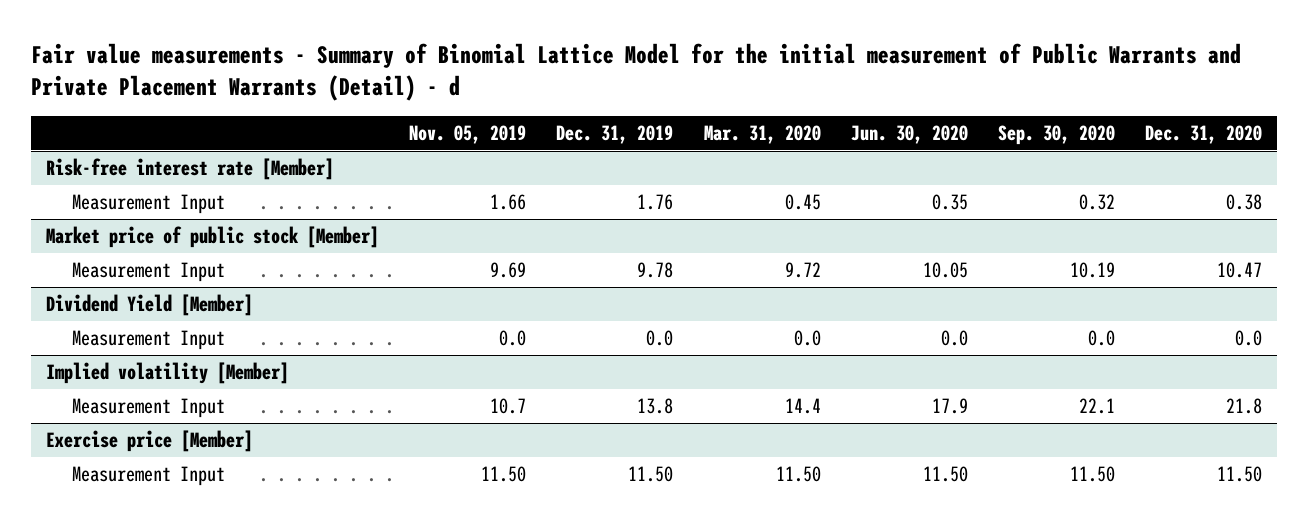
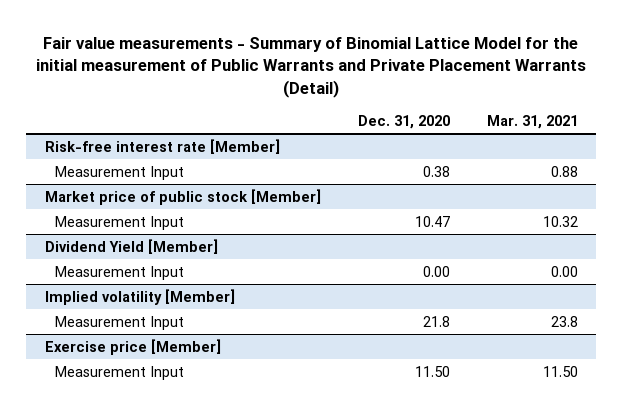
- Fair value measurements - Summary of Binomial Lattice Model for the initial measurement of Public Warrants and Private Placement Warrants (Detail) - d
+ Fair value measurements - Summary of Binomial Lattice Model for the initial measurement of Public Warrants and Private Placement Warrants (Detail)
- | Nov. 05, 2019 | Dec. 31, 2019 | Mar. 31, 2020 | Jun. 30, 2020 | Sep. 30, 2020 | Dec. 31, 2020
+ | Dec. 31, 2020 | Mar. 31, 2021
@ Dividend Yield [Member]
- Measurement Input | 0.0 | 0.0 | 0.0 | 0.0 | 0.0 | 0.0
+ Measurement Input | 0.00 | 0.00

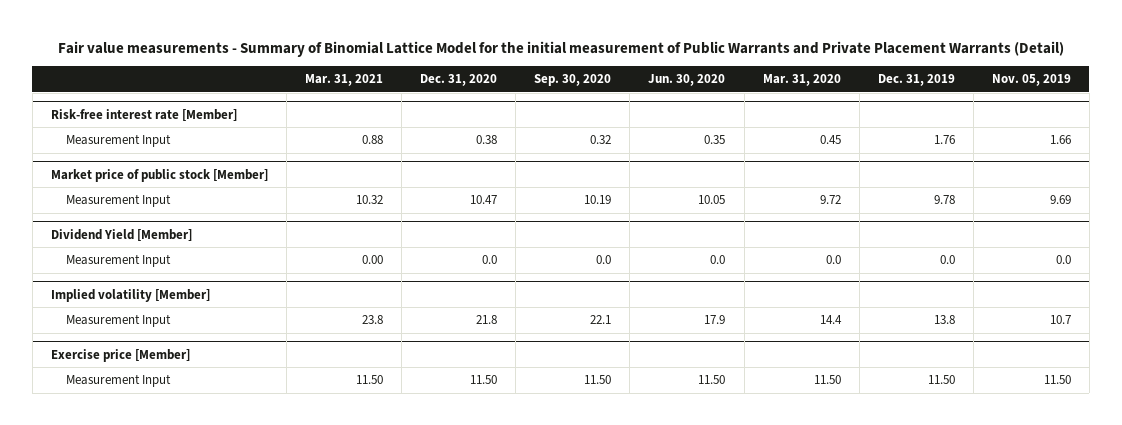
- | Dec. 31, 2020 | Mar. 31, 2021
+ | Mar. 31, 2021 | Dec. 31, 2020 | Sep. 30, 2020 | Jun. 30, 2020 | Mar. 31, 2020 | Dec. 31, 2019 | Nov. 05, 2019
@ Dividend Yield [Member]
- Measurement Input | 0.00 | 0.00
+ Measurement Input | 0.00 | 0.0 | 0.0 | 0.0 | 0.0 | 0.0 | 0.0

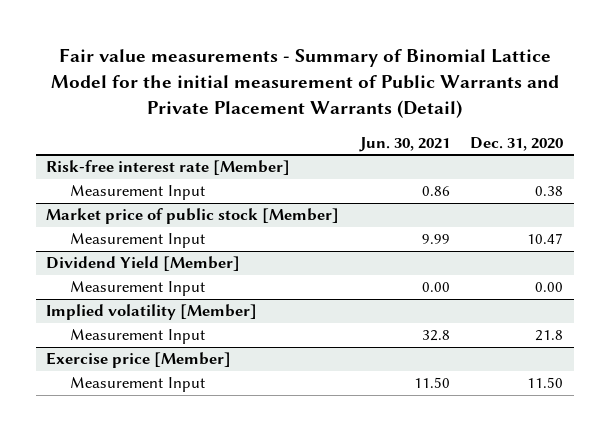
- | Mar. 31, 2021 | Dec. 31, 2020 | Sep. 30, 2020 | Jun. 30, 2020 | Mar. 31, 2020 | Dec. 31, 2019 | Nov. 05, 2019
+ | Jun. 30, 2021 | Dec. 31, 2020
@ Dividend Yield [Member]
- Measurement Input | 0.00 | 0.0 | 0.0 | 0.0 | 0.0 | 0.0 | 0.0
+ Measurement Input | 0.00 | 0.00

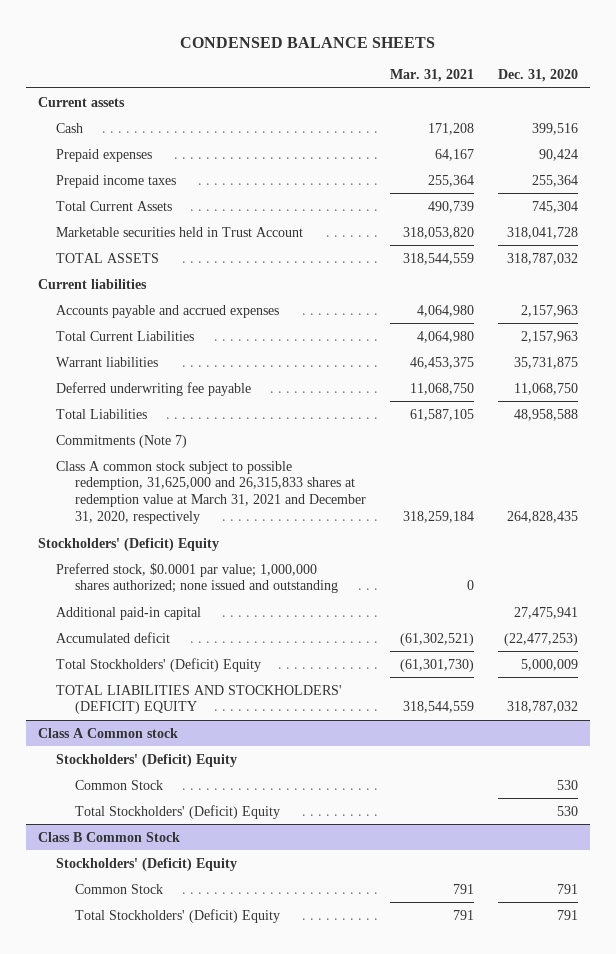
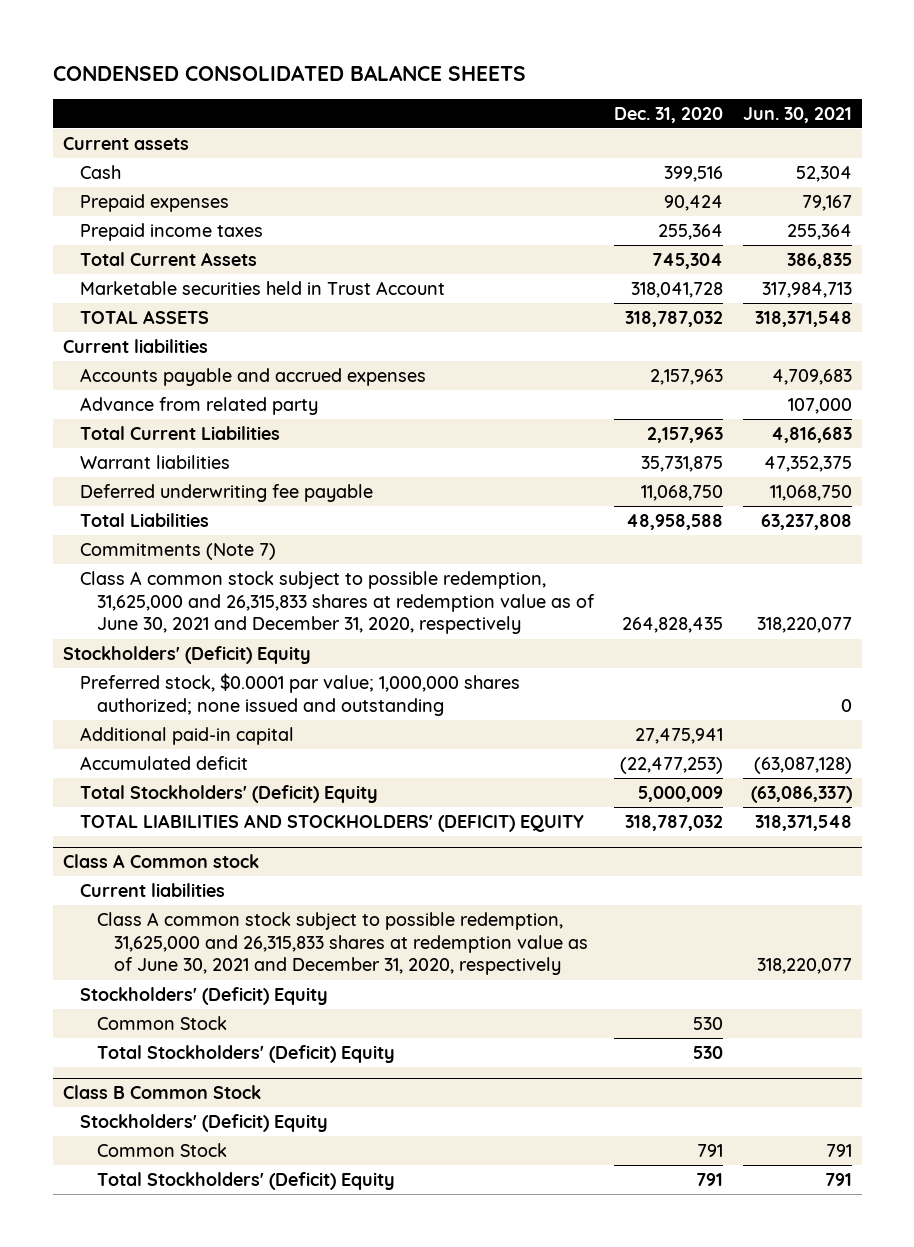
- CONDENSED BALANCE SHEETS
+ CONDENSED CONSOLIDATED BALANCE SHEETS
- | Mar. 31, 2021 | Dec. 31, 2020
+ | Dec. 31, 2020 | Jun. 30, 2021
+ Advance from related party | | 107,000
- Class A common stock subject to possible redemption, 31,625,000 and 26,315,833 shares at redemption value at March 31, 2021 and December 31, 2020, respectively | 318,259,184 | 264,828,435
+ Class A common stock subject to possible redemption, 31,625,000 and 26,315,833 shares at redemption value as of June 30, 2021 and December 31, 2020, respectively | 264,828,435 | 318,220,077
@ Class A Common stock
+ Current liabilities
+ Class A common stock subject to possible redemption, 31,625,000 and 26,315,833 shares at redemption value as of June 30, 2021 and December 31, 2020, respectively | | 318,220,077

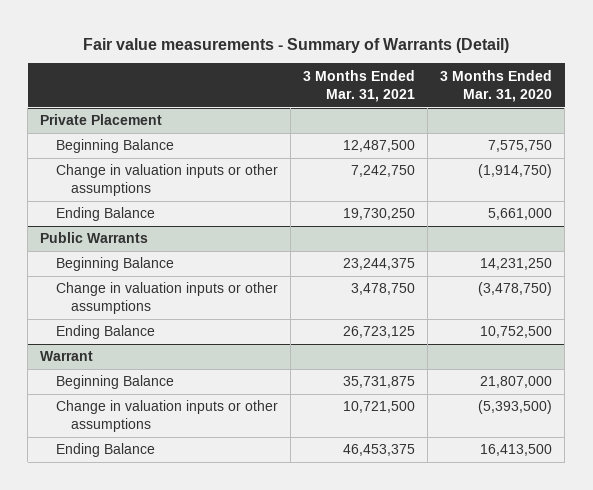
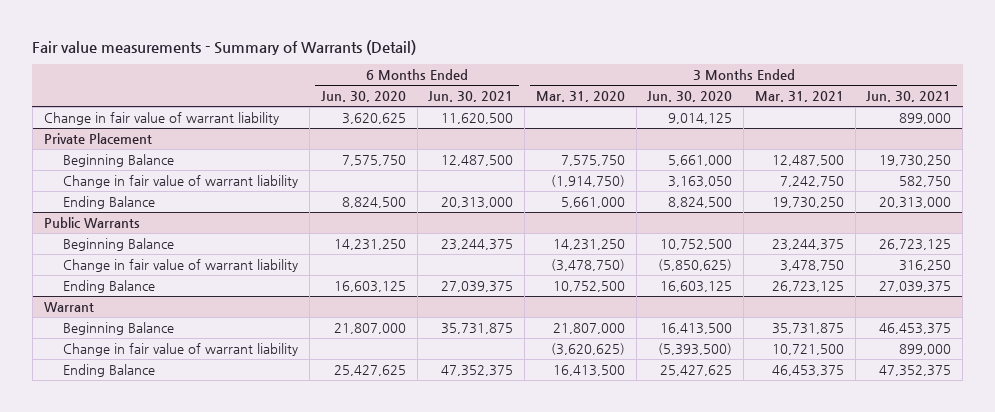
- | 3 Months Ended Mar. 31, 2021 | 3 Months Ended Mar. 31, 2020
+ | 6 Months Ended Jun. 30, 2020 | 6 Months Ended Jun. 30, 2021 | 3 Months Ended Mar. 31, 2020 | 3 Months Ended Jun. 30, 2020 | 3 Months Ended Mar. 31, 2021 | 3 Months Ended Jun. 30, 2021
+ Change in fair value of warrant liability | 3,620,625 | 11,620,500 | | 9,014,125 | | 899,000
@ Private Placement
- Change in valuation inputs or other assumptions | 7,242,750 | (1,914,750)
+ Change in fair value of warrant liability | | | (1,914,750) | 3,163,050 | 7,242,750 | 582,750
@ Public Warrants
- Change in valuation inputs or other assumptions | 3,478,750 | (3,478,750)
+ Change in fair value of warrant liability | | | (3,478,750) | (5,850,625) | 3,478,750 | 316,250
@ Warrant
- Change in valuation inputs or other assumptions | 10,721,500 | (5,393,500)
+ Change in fair value of warrant liability | | | (3,620,625) | (5,393,500) | 10,721,500 | 899,000

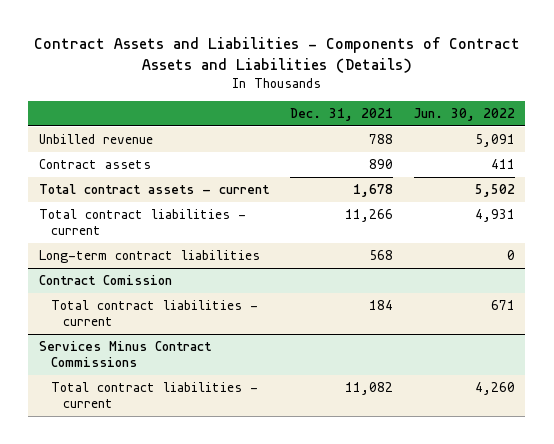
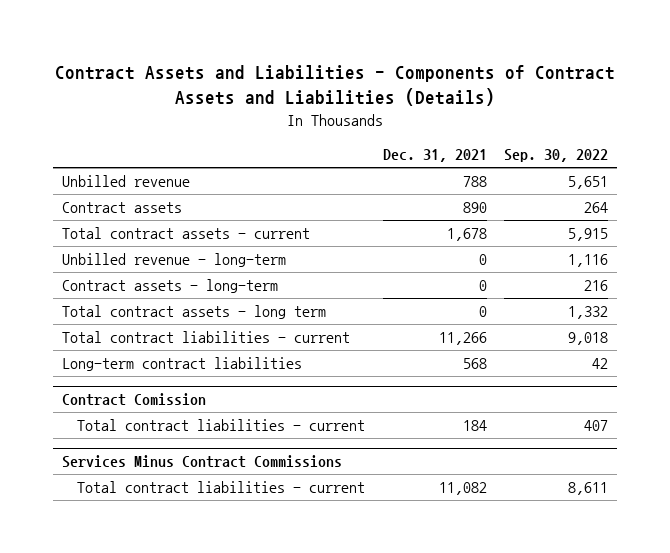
- | Dec. 31, 2021 | Jun. 30, 2022
+ | Dec. 31, 2021 | Sep. 30, 2022
+ Unbilled revenue - long-term | 0 | 1,116
+ Contract assets - long-term | 0 | 216
+ Total contract assets - long term | 0 | 1,332

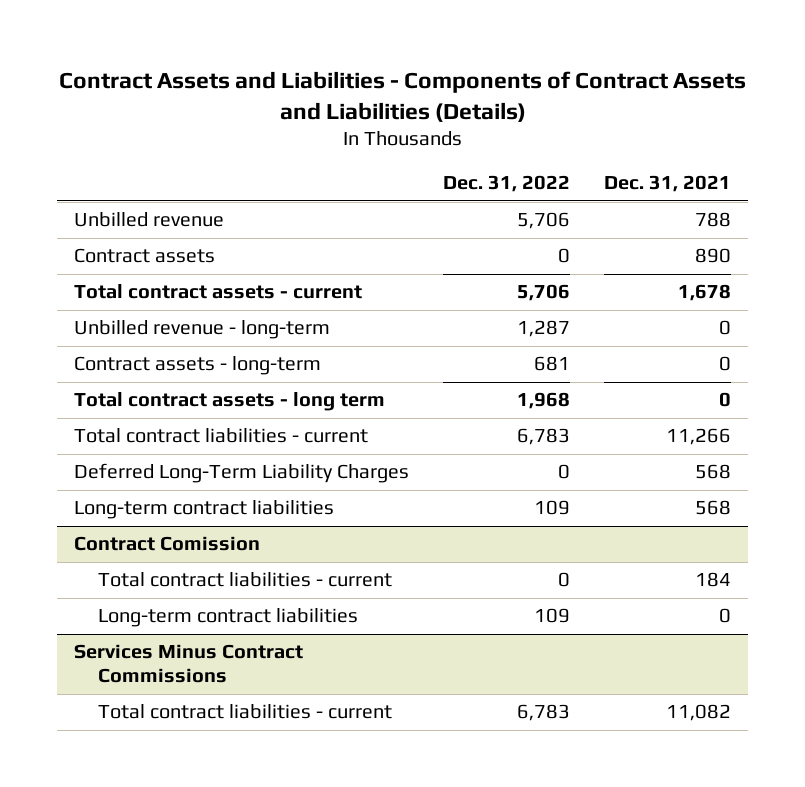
- | Dec. 31, 2021 | Sep. 30, 2022
+ | Dec. 31, 2022 | Dec. 31, 2021
+ Deferred Long-Term Liability Charges | 0 | 568
@ Contract Comission
+ Long-term contract liabilities | 109 | 0

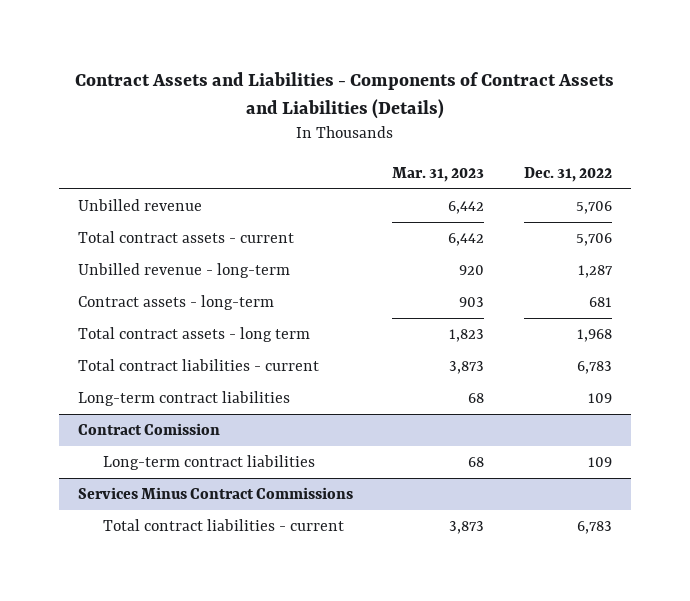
- | Dec. 31, 2022 | Dec. 31, 2021
+ | Mar. 31, 2023 | Dec. 31, 2022
- Contract assets | 0 | 890
- Deferred Long-Term Liability Charges | 0 | 568
@ Contract Comission
- Total contract liabilities - current | 0 | 184

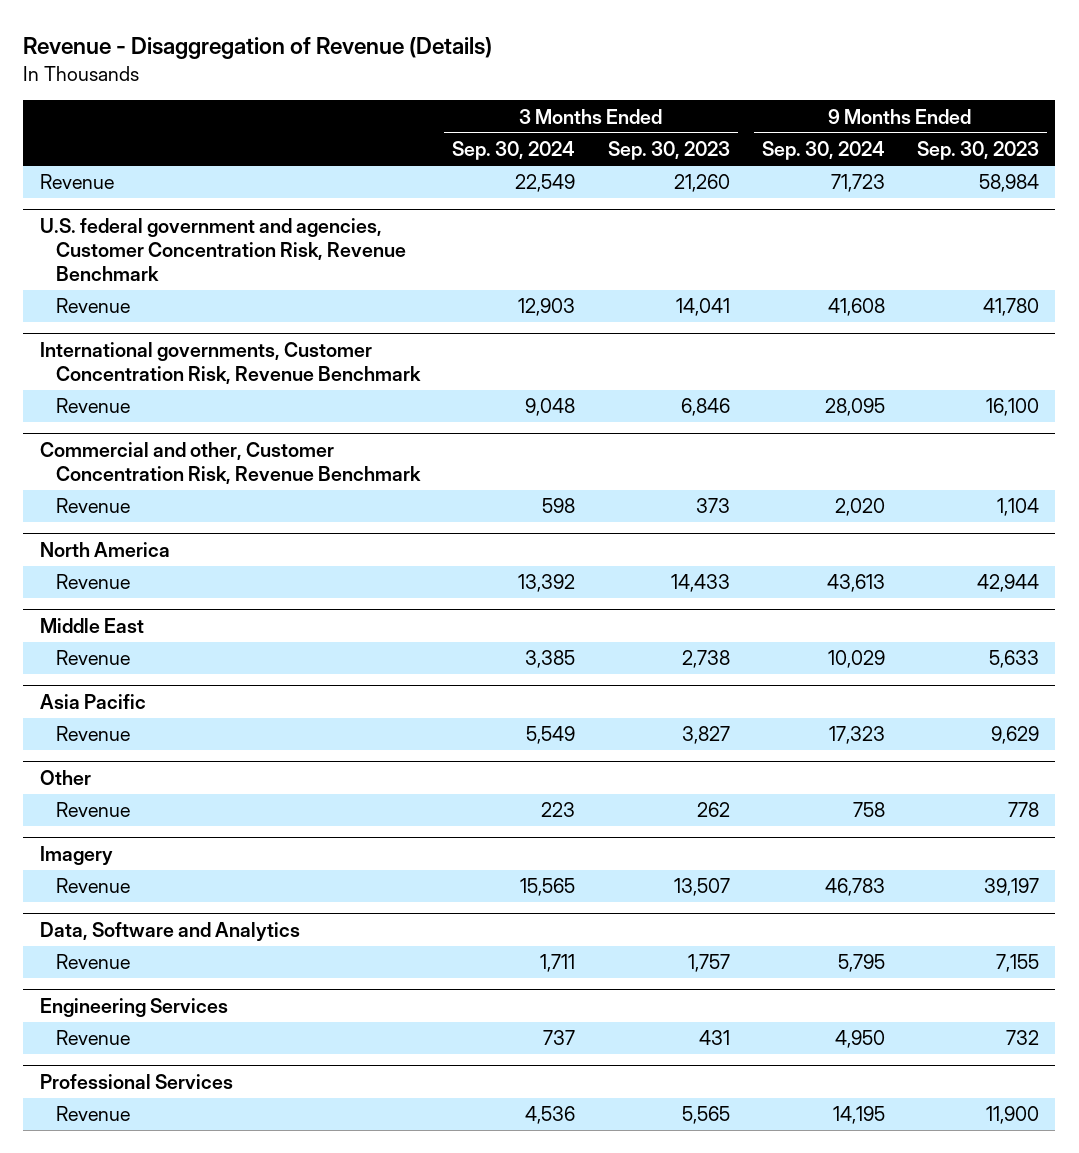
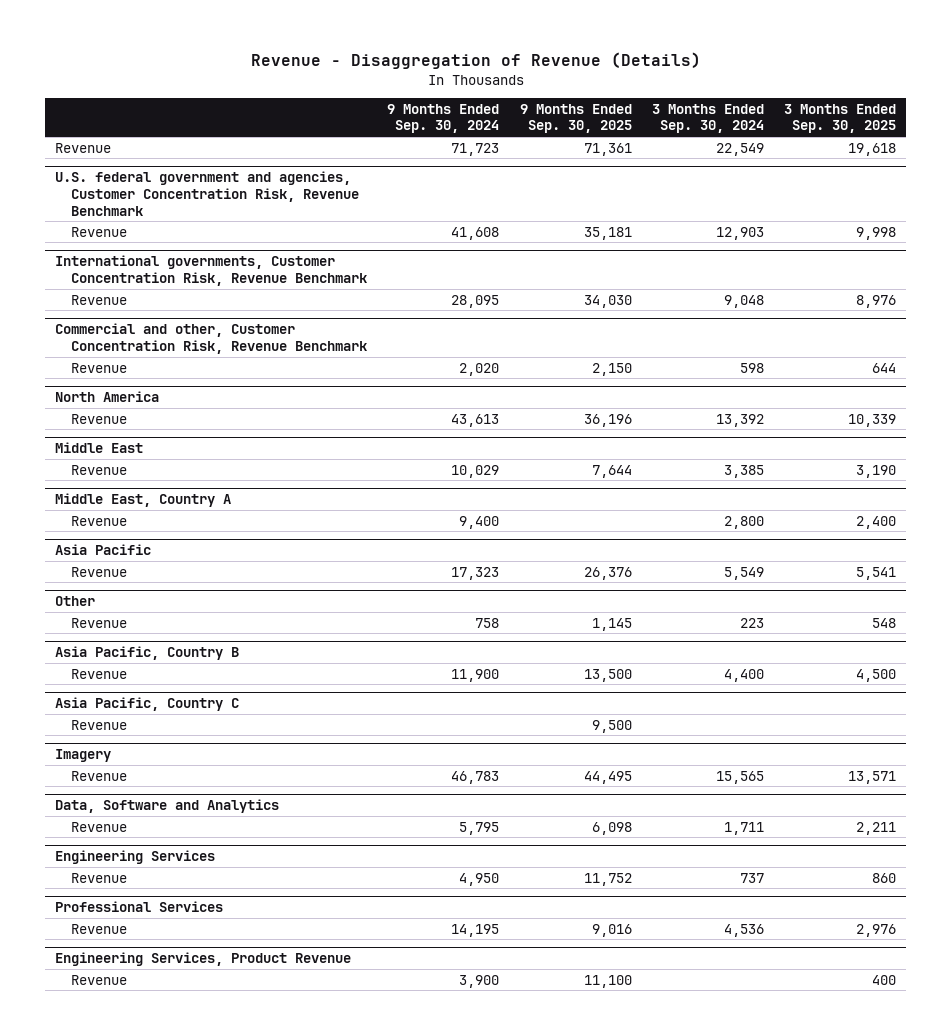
- | 3 Months Ended Sep. 30, 2024 | 3 Months Ended Sep. 30, 2023 | 9 Months Ended Sep. 30, 2024 | 9 Months Ended Sep. 30, 2023
+ | 9 Months Ended Sep. 30, 2024 | 9 Months Ended Sep. 30, 2025 | 3 Months Ended Sep. 30, 2024 | 3 Months Ended Sep. 30, 2025
+ Middle East, Country A
+ Revenue | 9,400 | | 2,800 | 2,400
+ Asia Pacific, Country B
+ Revenue | 11,900 | 13,500 | 4,400 | 4,500
+ Asia Pacific, Country C
+ Revenue | | 9,500 | |
+ Engineering Services, Product Revenue
+ Revenue | 3,900 | 11,100 | | 400

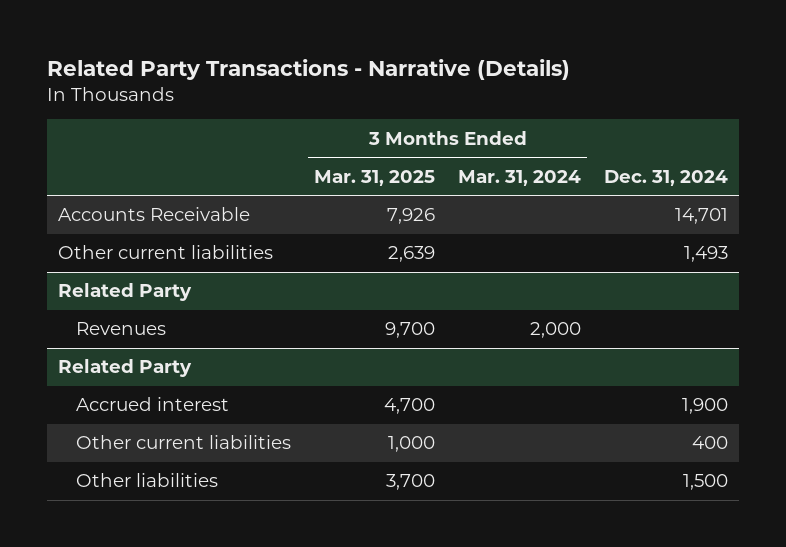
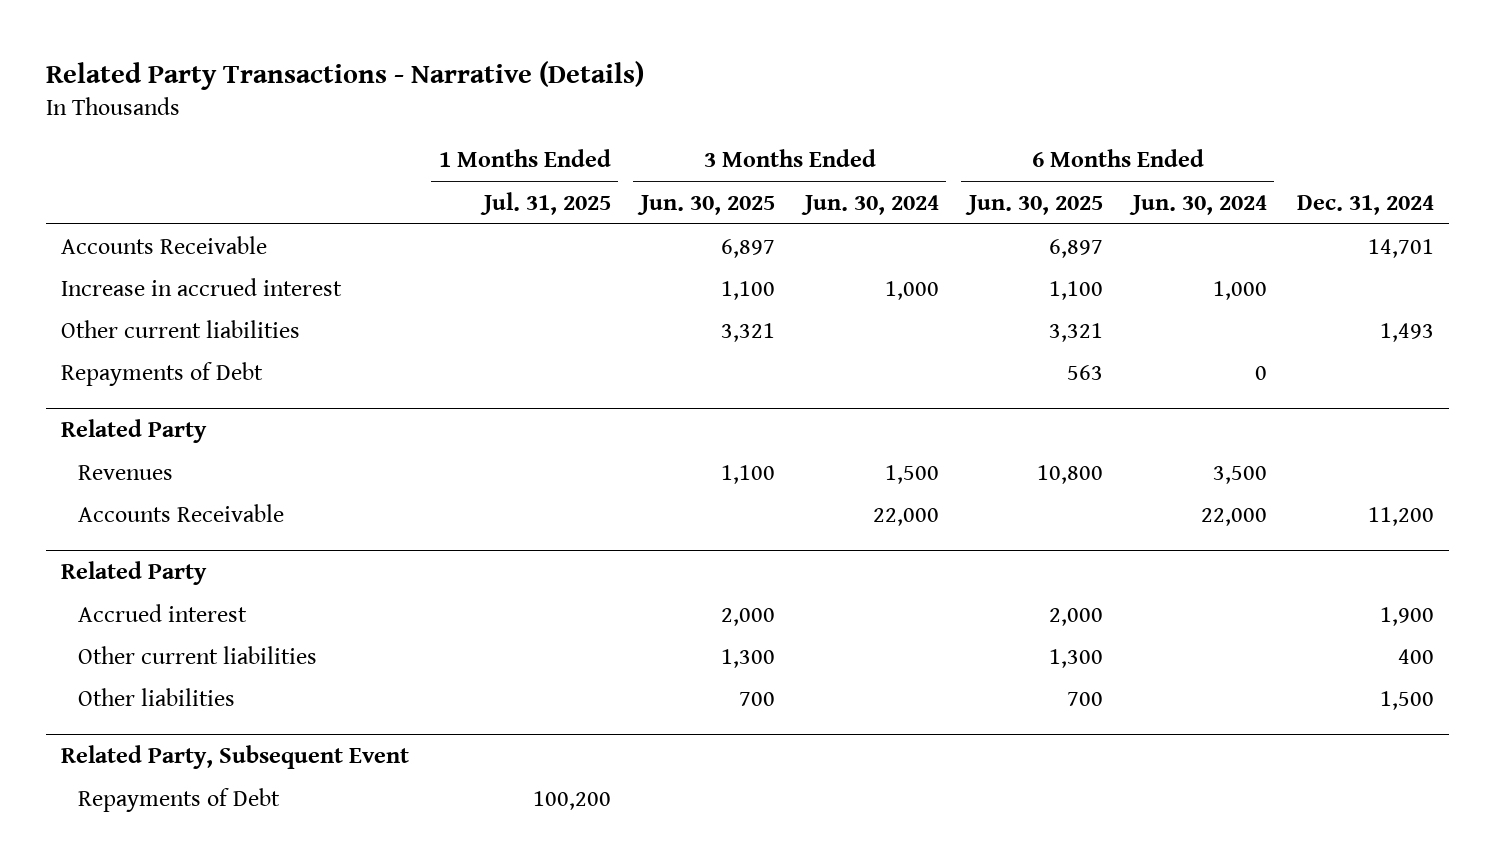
- | 3 Months Ended Mar. 31, 2025 | 3 Months Ended Mar. 31, 2024 | Dec. 31, 2024
+ | 1 Months Ended Jul. 31, 2025 | 3 Months Ended Jun. 30, 2025 | 3 Months Ended Jun. 30, 2024 | 6 Months Ended Jun. 30, 2025 | 6 Months Ended Jun. 30, 2024 | Dec. 31, 2024
+ Increase in accrued interest | | 1,100 | 1,000 | 1,100 | 1,000 |
+ Repayments of Debt | | | | 563 | 0 |
@ Related Party
+ Accounts Receivable | | | 22,000 | | 22,000 | 11,200
+ Related Party, Subsequent Event
+ Repayments of Debt | 100,200 | | | | |

